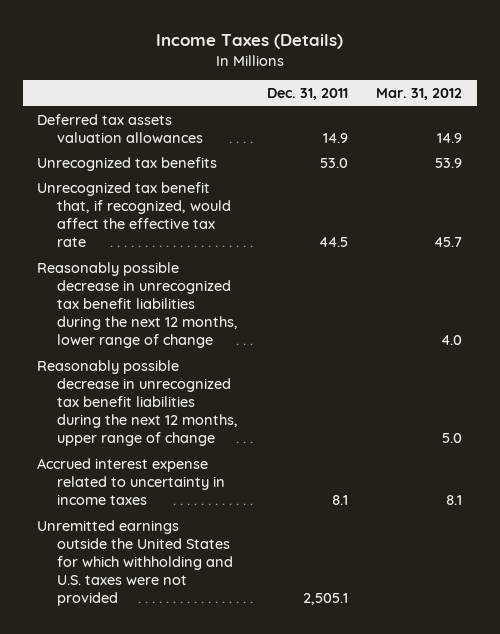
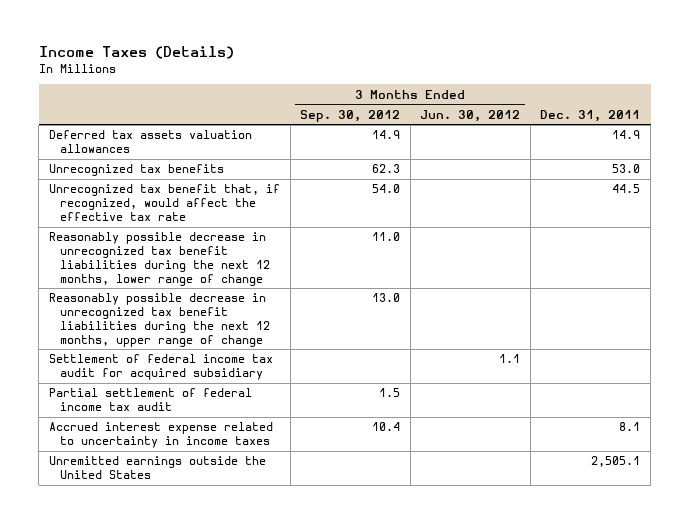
- | Dec. 31, 2011 | Mar. 31, 2012
+ | 3 Months Ended Sep. 30, 2012 | 3 Months Ended Jun. 30, 2012 | Dec. 31, 2011
+ Settlement of federal income tax audit for acquired subsidiary | | 1.1 |
+ Partial settlement of federal income tax audit | 1.5 | |
- Unremitted earnings outside the United States for which withholding and U.S. taxes were not provided | 2,505.1 |
+ Unremitted earnings outside the United States | | | 2,505.1

